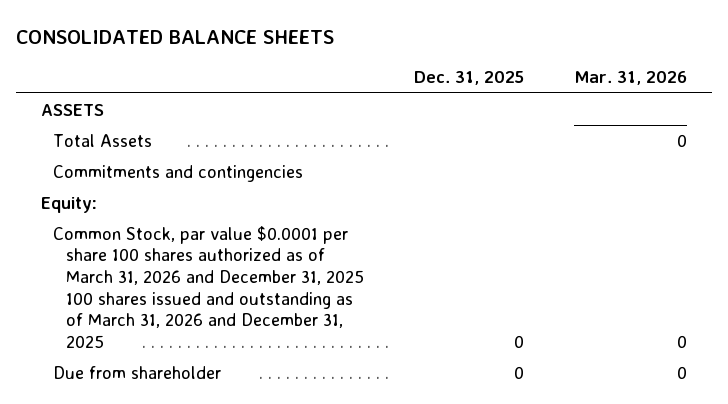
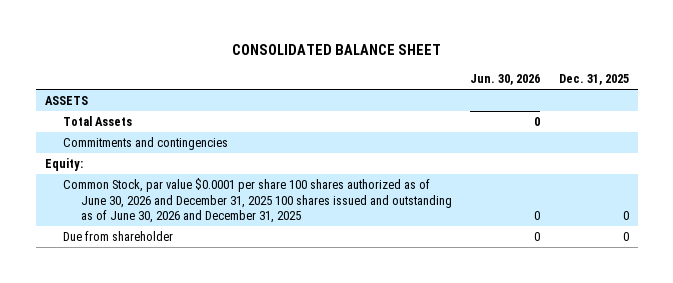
- CONSOLIDATED BALANCE SHEETS
+ CONSOLIDATED BALANCE SHEET
- | Dec. 31, 2025 | Mar. 31, 2026
+ | Jun. 30, 2026 | Dec. 31, 2025
- Common Stock, par value $0.0001 per share 100 shares authorized as of March 31, 2026 and December 31, 2025 100 shares issued and outstanding as of March 31, 2026 and December 31, 2025 | 0 | 0
+ Common Stock, par value $0.0001 per share 100 shares authorized as of June 30, 2026 and December 31, 2025 100 shares issued and outstanding as of June 30, 2026 and December 31, 2025 | 0 | 0

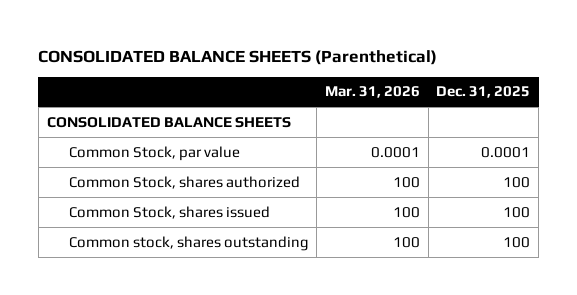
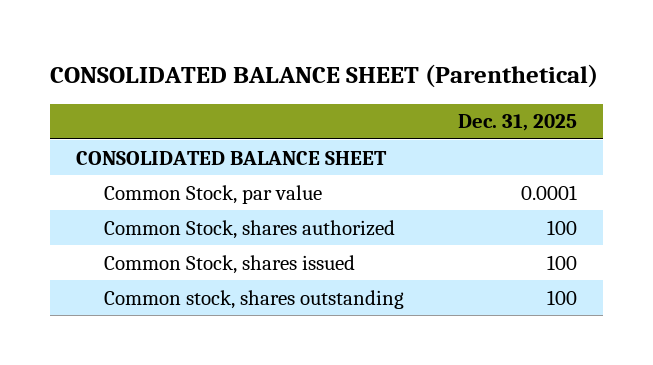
- CONSOLIDATED BALANCE SHEETS (Parenthetical)
+ CONSOLIDATED BALANCE SHEET (Parenthetical)
- | Mar. 31, 2026 | Dec. 31, 2025
+ | Dec. 31, 2025
- CONSOLIDATED BALANCE SHEETS
+ CONSOLIDATED BALANCE SHEET

